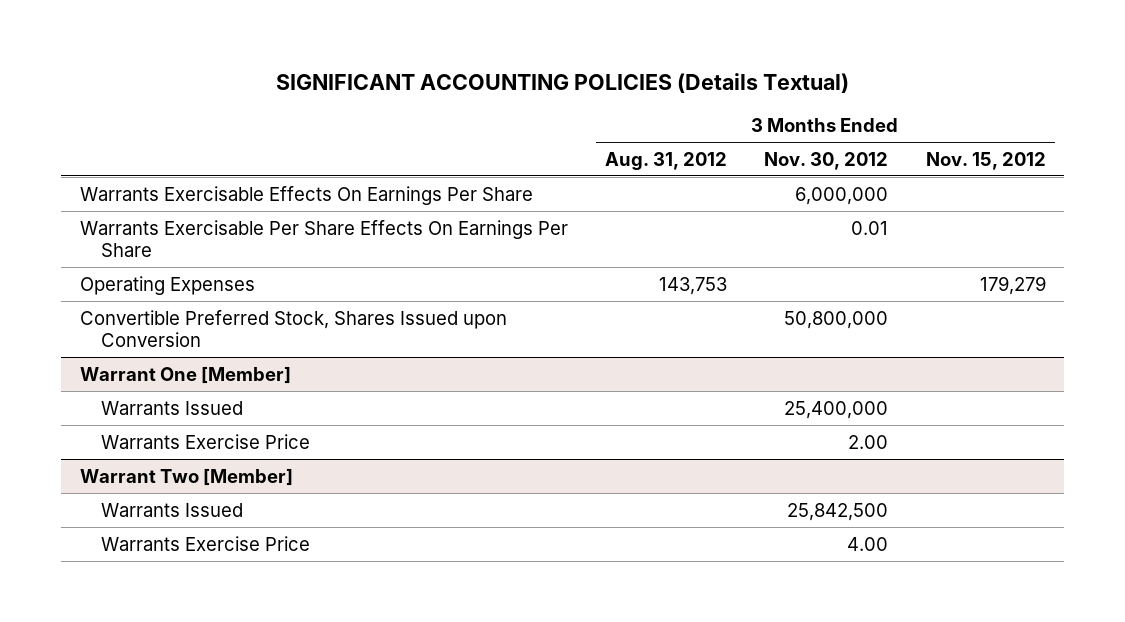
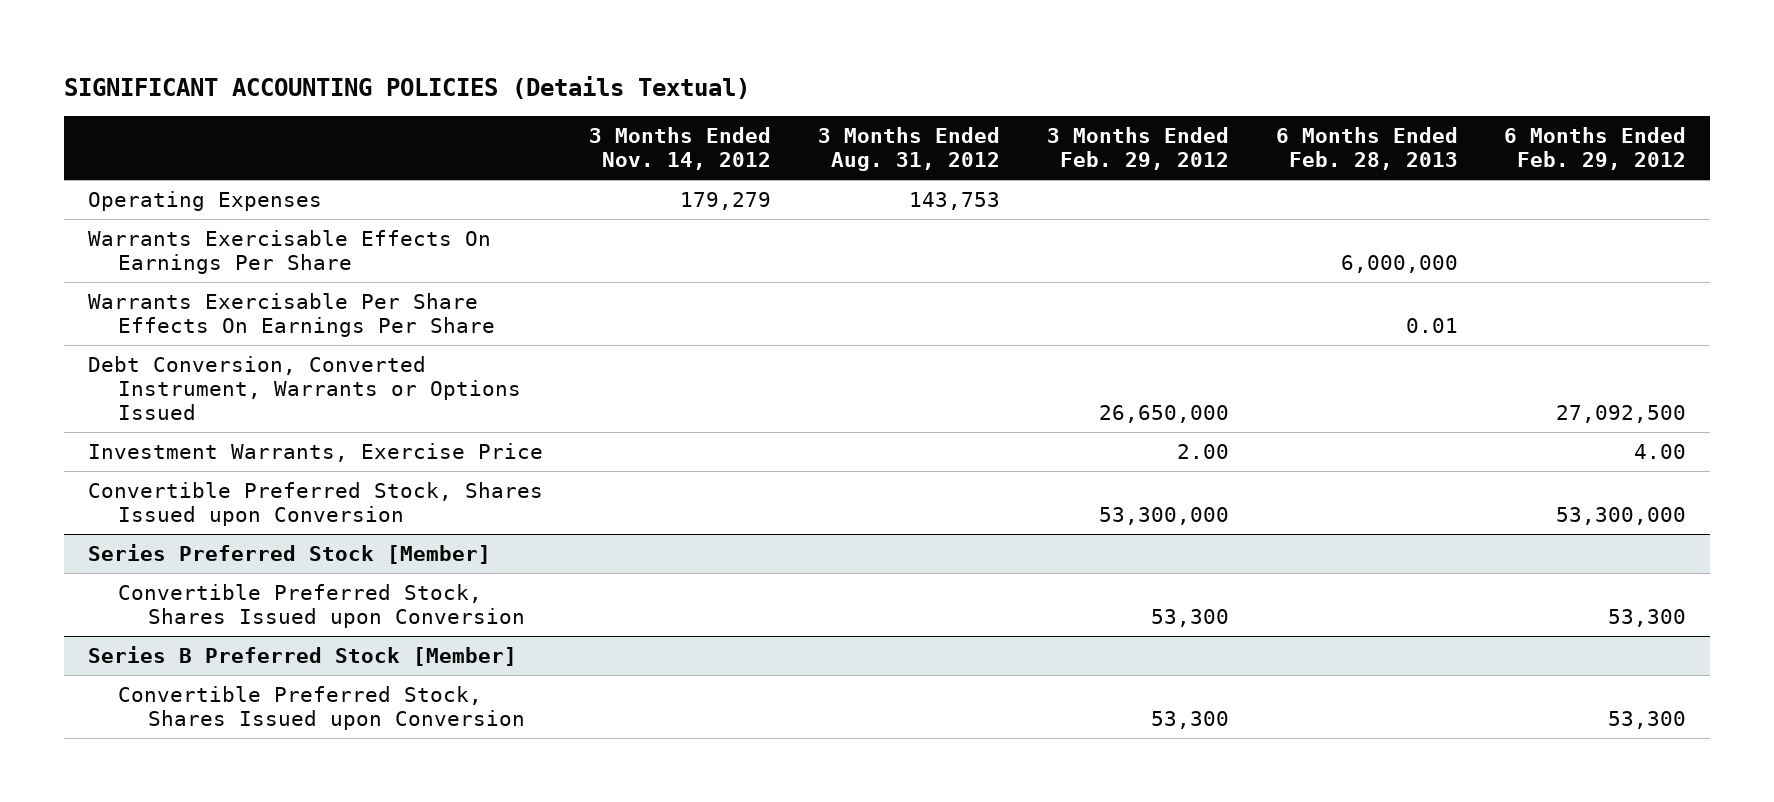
- | 3 Months Ended Aug. 31, 2012 | 3 Months Ended Nov. 30, 2012 | 3 Months Ended Nov. 15, 2012
+ | 3 Months Ended Nov. 14, 2012 | 3 Months Ended Aug. 31, 2012 | 3 Months Ended Feb. 29, 2012 | 6 Months Ended Feb. 28, 2013 | 6 Months Ended Feb. 29, 2012
moved up: Operating Expenses | 179,279 | 143,753 | | |
+ Debt Conversion, Converted Instrument, Warrants or Options Issued | | | 26,650,000 | | 27,092,500
+ Investment Warrants, Exercise Price | | | 2.00 | | 4.00
- Warrant One [Member]
- Warrants Issued | | 25,400,000 |
- Warrants Exercise Price | | 2.00 |
- Warrant Two [Member]
- Warrants Issued | | 25,842,500 |
- Warrants Exercise Price | | 4.00 |
+ Series Preferred Stock [Member]
+ Convertible Preferred Stock, Shares Issued upon Conversion | | | 53,300 | | 53,300
+ Series B Preferred Stock [Member]
+ Convertible Preferred Stock, Shares Issued upon Conversion | | | 53,300 | | 53,300

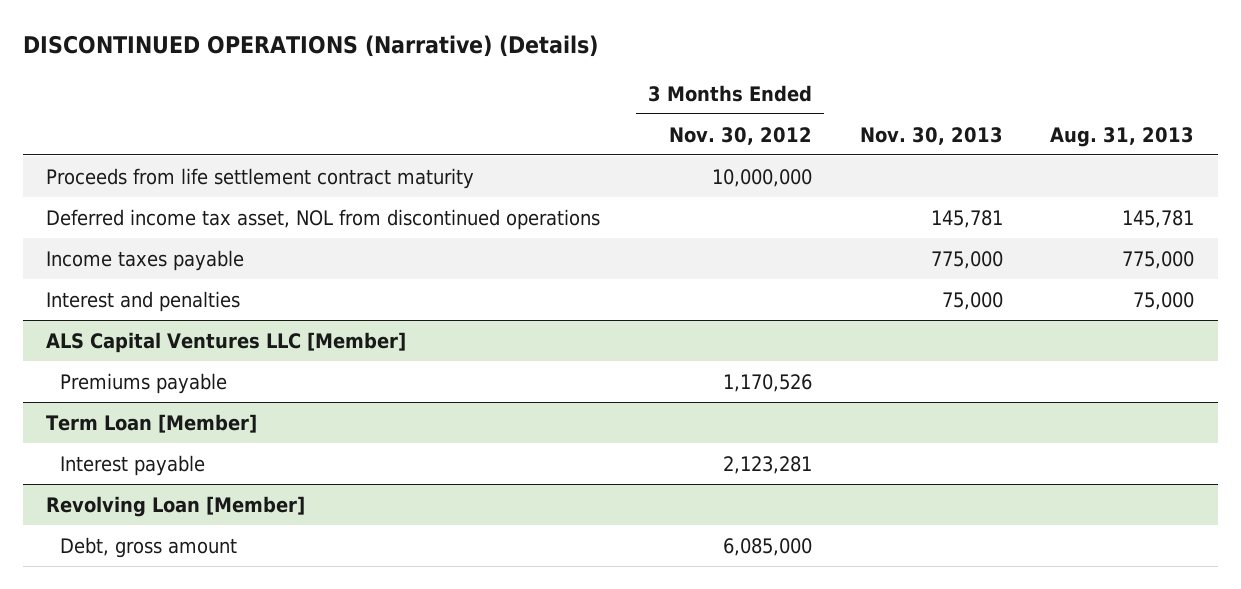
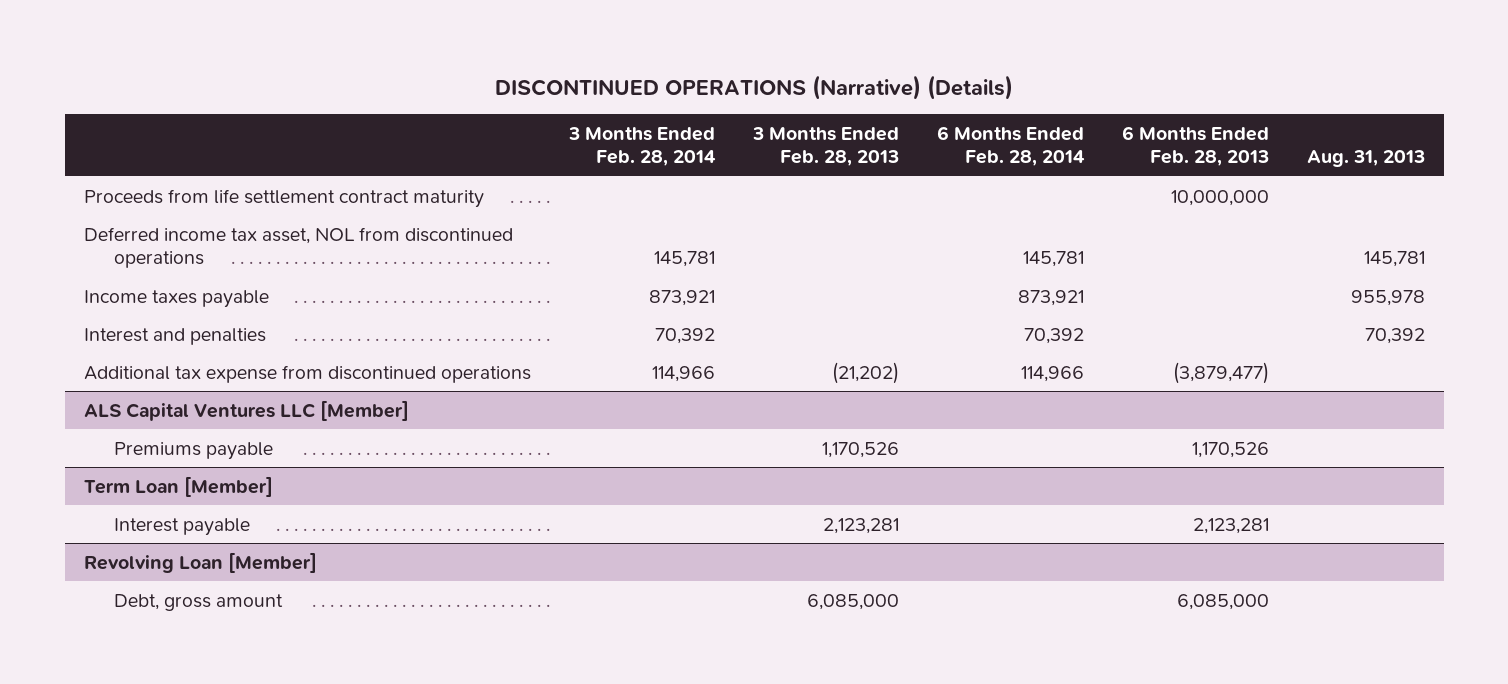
- | 3 Months Ended Nov. 30, 2012 | Nov. 30, 2013 | Aug. 31, 2013
+ | 3 Months Ended Feb. 28, 2014 | 3 Months Ended Feb. 28, 2013 | 6 Months Ended Feb. 28, 2014 | 6 Months Ended Feb. 28, 2013 | Aug. 31, 2013
- Income taxes payable | | 775,000 | 775,000
- Interest and penalties | | 75,000 | 75,000
+ Income taxes payable | 873,921 | | 873,921 | | 955,978
+ Interest and penalties | 70,392 | | 70,392 | | 70,392
+ Additional tax expense from discontinued operations | 114,966 | (21,202) | 114,966 | (3,879,477) |

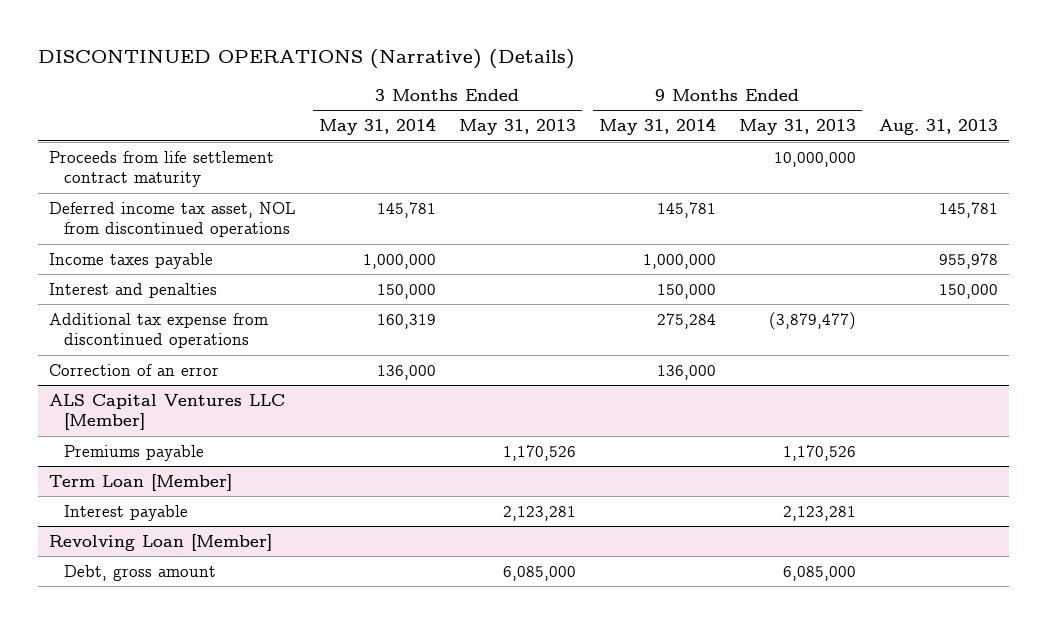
- | 3 Months Ended Feb. 28, 2014 | 3 Months Ended Feb. 28, 2013 | 6 Months Ended Feb. 28, 2014 | 6 Months Ended Feb. 28, 2013 | Aug. 31, 2013
+ | 3 Months Ended May 31, 2014 | 3 Months Ended May 31, 2013 | 9 Months Ended May 31, 2014 | 9 Months Ended May 31, 2013 | Aug. 31, 2013
- Interest and penalties | 70,392 | | 70,392 | | 70,392
+ Interest and penalties | 150,000 | | 150,000 | | 150,000
+ Correction of an error | 136,000 | | 136,000 | |

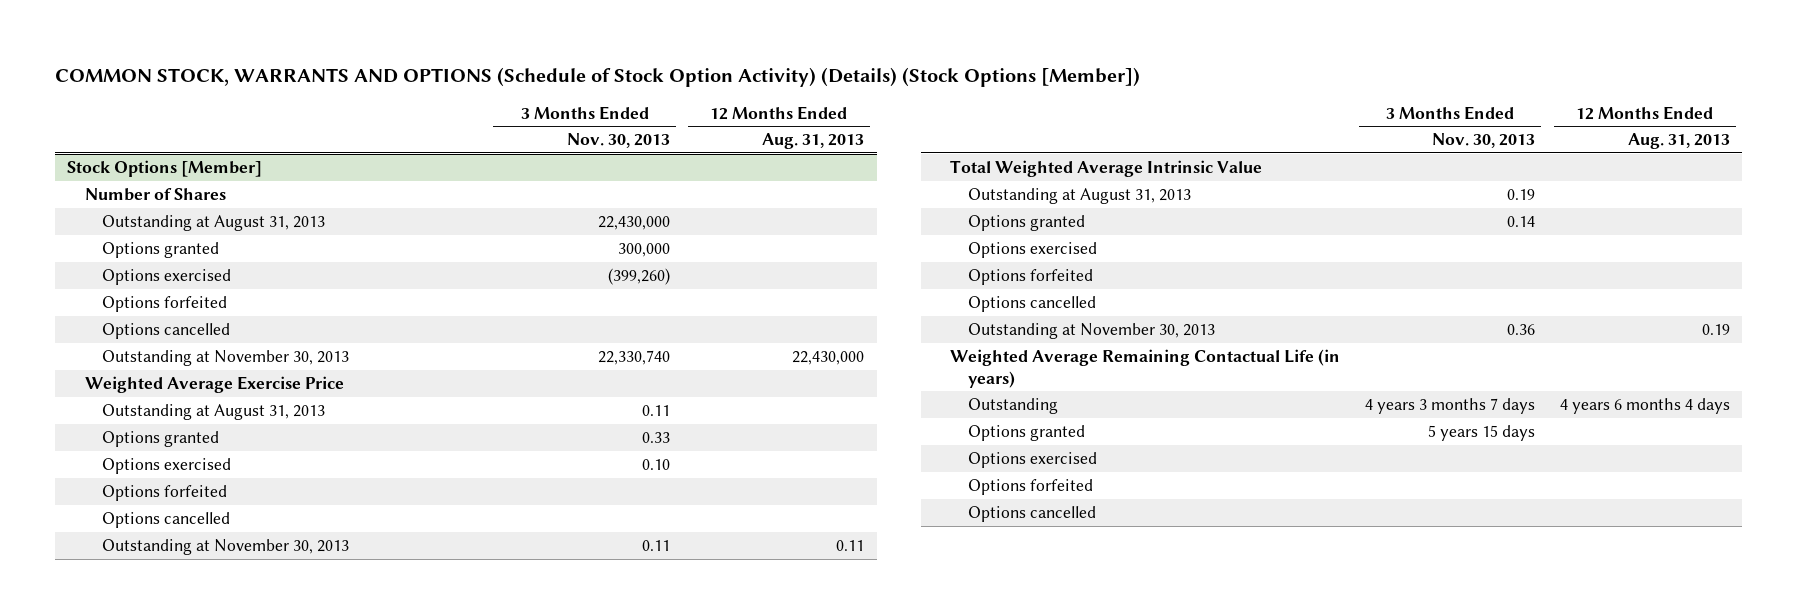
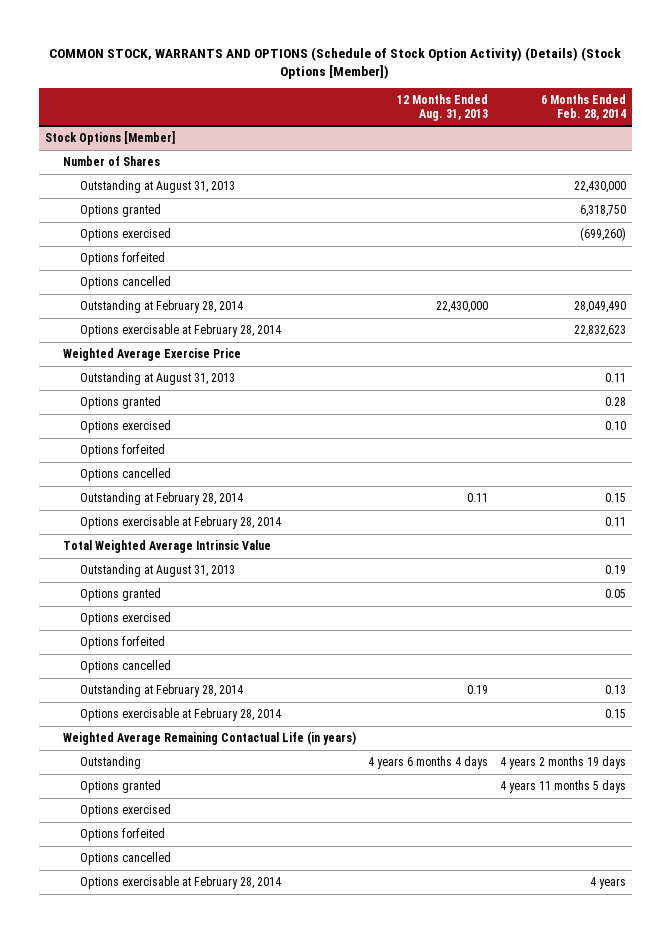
- | 3 Months Ended Nov. 30, 2013 | 12 Months Ended Aug. 31, 2013
+ | 12 Months Ended Aug. 31, 2013 | 6 Months Ended Feb. 28, 2014
@ Stock Options [Member]
- Outstanding at November 30, 2013 | 22,330,740 | 22,430,000
+ Outstanding at February 28, 2014 | 22,430,000 | 28,049,490
+ Options exercisable at February 28, 2014 | | 22,832,623
- Outstanding at November 30, 2013 | 0.11 | 0.11
+ Outstanding at February 28, 2014 | 0.11 | 0.15
+ Options exercisable at February 28, 2014 | | 0.11
- Outstanding at November 30, 2013 | 0.36 | 0.19
+ Outstanding at February 28, 2014 | 0.19 | 0.13
+ Options exercisable at February 28, 2014 | | 0.15
+ Options exercisable at February 28, 2014 | | 4 years

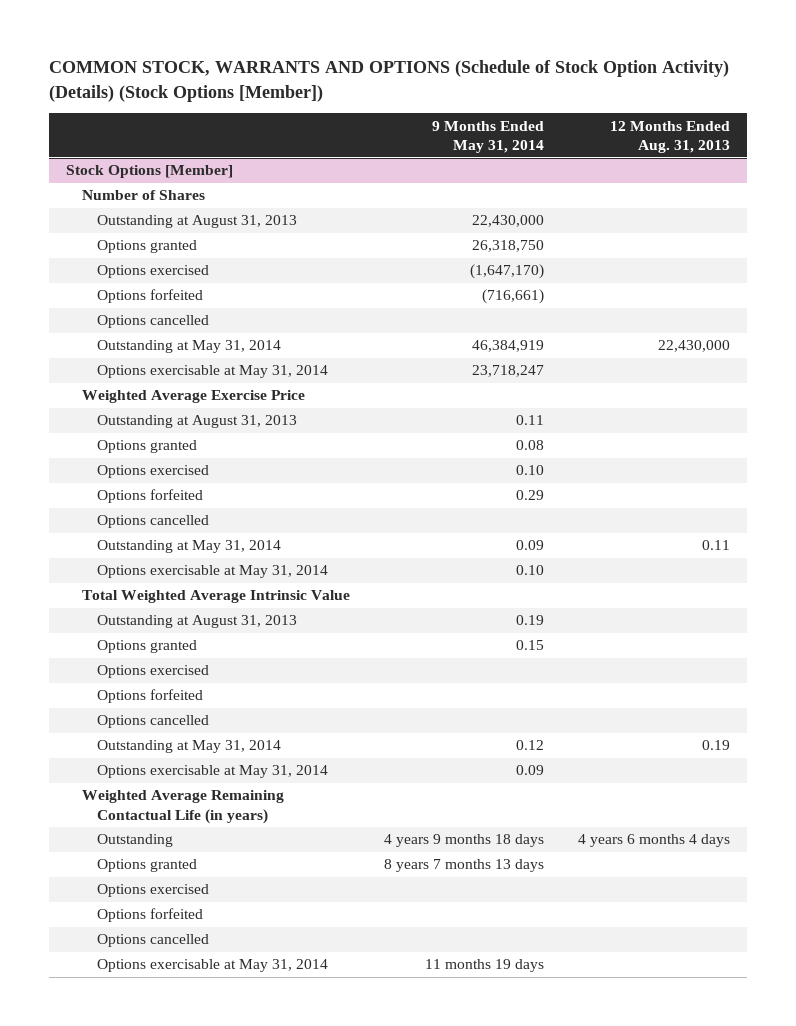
- | 12 Months Ended Aug. 31, 2013 | 6 Months Ended Feb. 28, 2014
+ | 9 Months Ended May 31, 2014 | 12 Months Ended Aug. 31, 2013
@ Stock Options [Member]
- Outstanding at February 28, 2014 | 22,430,000 | 28,049,490
- Options exercisable at February 28, 2014 | | 22,832,623
+ Outstanding at May 31, 2014 | 46,384,919 | 22,430,000
+ Options exercisable at May 31, 2014 | 23,718,247 |
- Outstanding at February 28, 2014 | 0.11 | 0.15
- Options exercisable at February 28, 2014 | | 0.11
+ Outstanding at May 31, 2014 | 0.09 | 0.11
+ Options exercisable at May 31, 2014 | 0.10 |
- Outstanding at February 28, 2014 | 0.19 | 0.13
- Options exercisable at February 28, 2014 | | 0.15
+ Outstanding at May 31, 2014 | 0.12 | 0.19
+ Options exercisable at May 31, 2014 | 0.09 |
- Options exercisable at February 28, 2014 | | 4 years
+ Options exercisable at May 31, 2014 | 11 months 19 days |

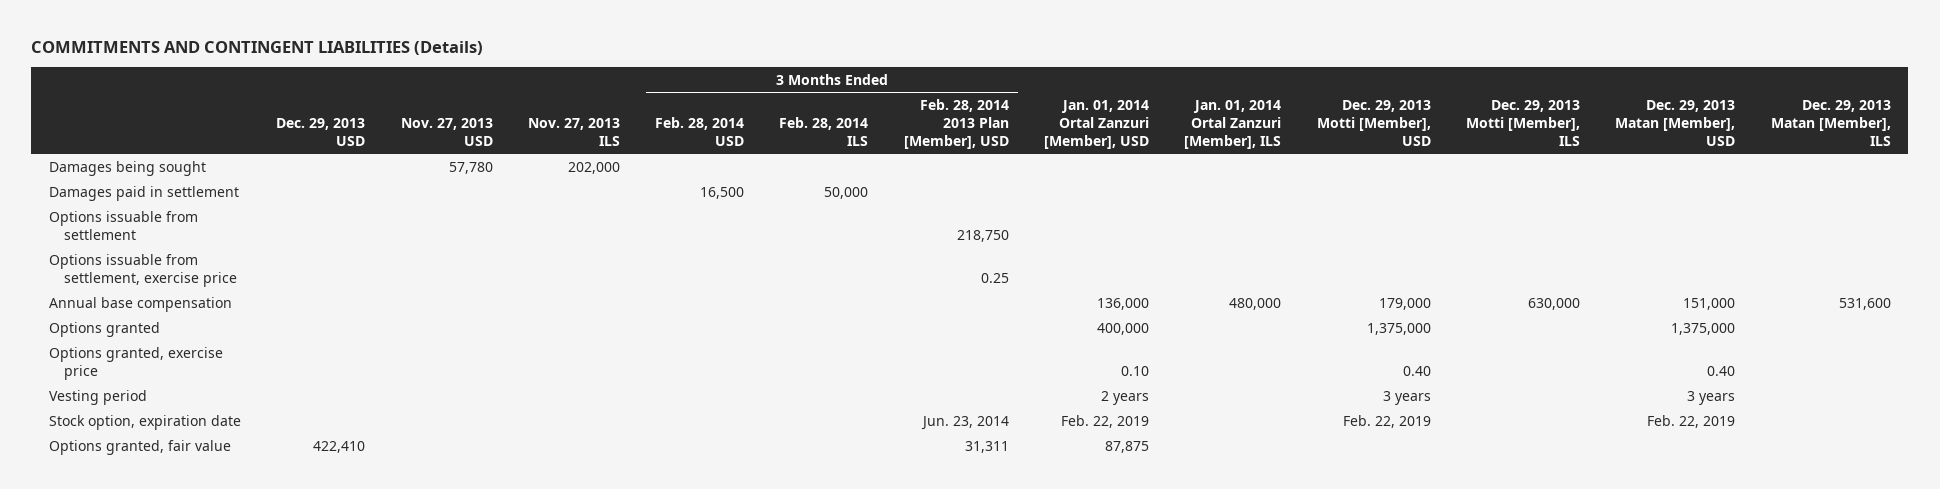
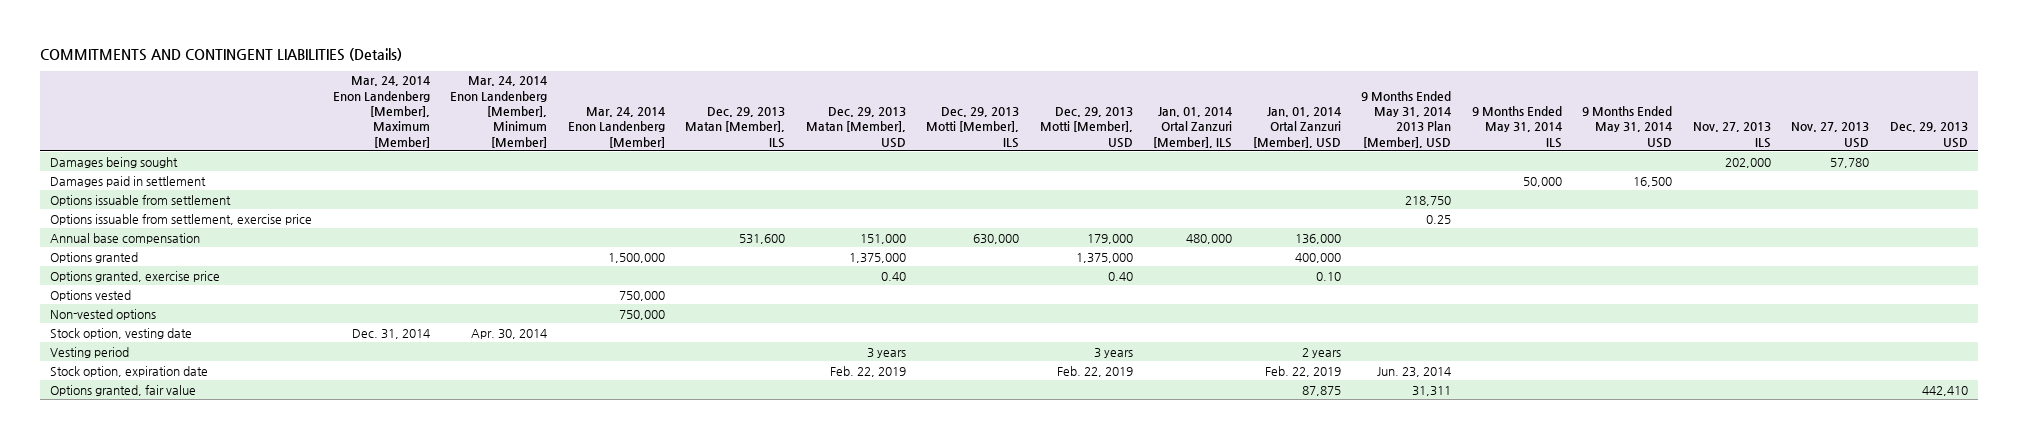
- | Dec. 29, 2013 USD | Nov. 27, 2013 USD | Nov. 27, 2013 ILS | 3 Months Ended Feb. 28, 2014 USD | 3 Months Ended Feb. 28, 2014 ILS | 3 Months Ended Feb. 28, 2014 2013 Plan [Member], USD | Jan. 01, 2014 Ortal Zanzuri [Member], USD | Jan. 01, 2014 Ortal Zanzuri [Member], ILS | Dec. 29, 2013 Motti [Member], USD | Dec. 29, 2013 Motti [Member], ILS | Dec. 29, 2013 Matan [Member], USD | Dec. 29, 2013 Matan [Member], ILS
+ | Mar. 24, 2014 Enon Landenberg [Member], Maximum [Member] | Mar. 24, 2014 Enon Landenberg [Member], Minimum [Member] | Mar. 24, 2014 Enon Landenberg [Member] | Dec. 29, 2013 Matan [Member], ILS | Dec. 29, 2013 Matan [Member], USD | Dec. 29, 2013 Motti [Member], ILS | Dec. 29, 2013 Motti [Member], USD | Jan. 01, 2014 Ortal Zanzuri [Member], ILS | Jan. 01, 2014 Ortal Zanzuri [Member], USD | 9 Months Ended May 31, 2014 2013 Plan [Member], USD | 9 Months Ended May 31, 2014 ILS | 9 Months Ended May 31, 2014 USD | Nov. 27, 2013 ILS | Nov. 27, 2013 USD | Dec. 29, 2013 USD
+ Options vested | | | 750,000 | | | | | | | | | | | |
+ Non-vested options | | | 750,000 | | | | | | | | | | | |
+ Stock option, vesting date | Dec. 31, 2014 | Apr. 30, 2014 | | | | | | | | | | | | |
- Options granted, fair value | 422,410 | | | | | 31,311 | 87,875 | | | | |
+ Options granted, fair value | | | | | | | | | 87,875 | 31,311 | | | | | 442,410

